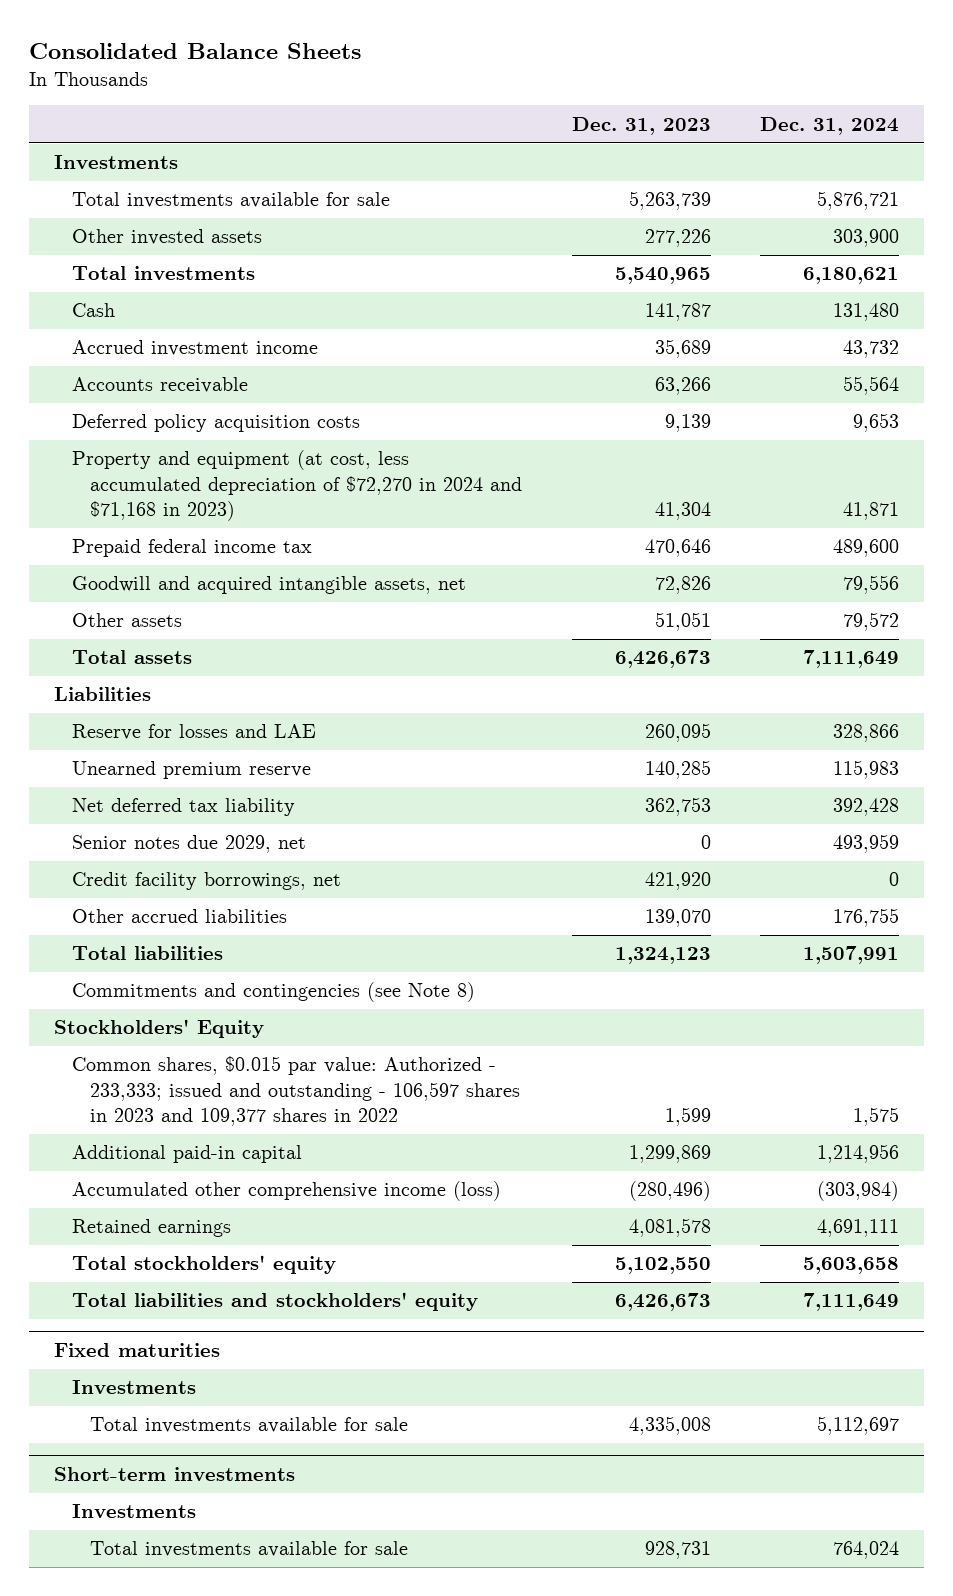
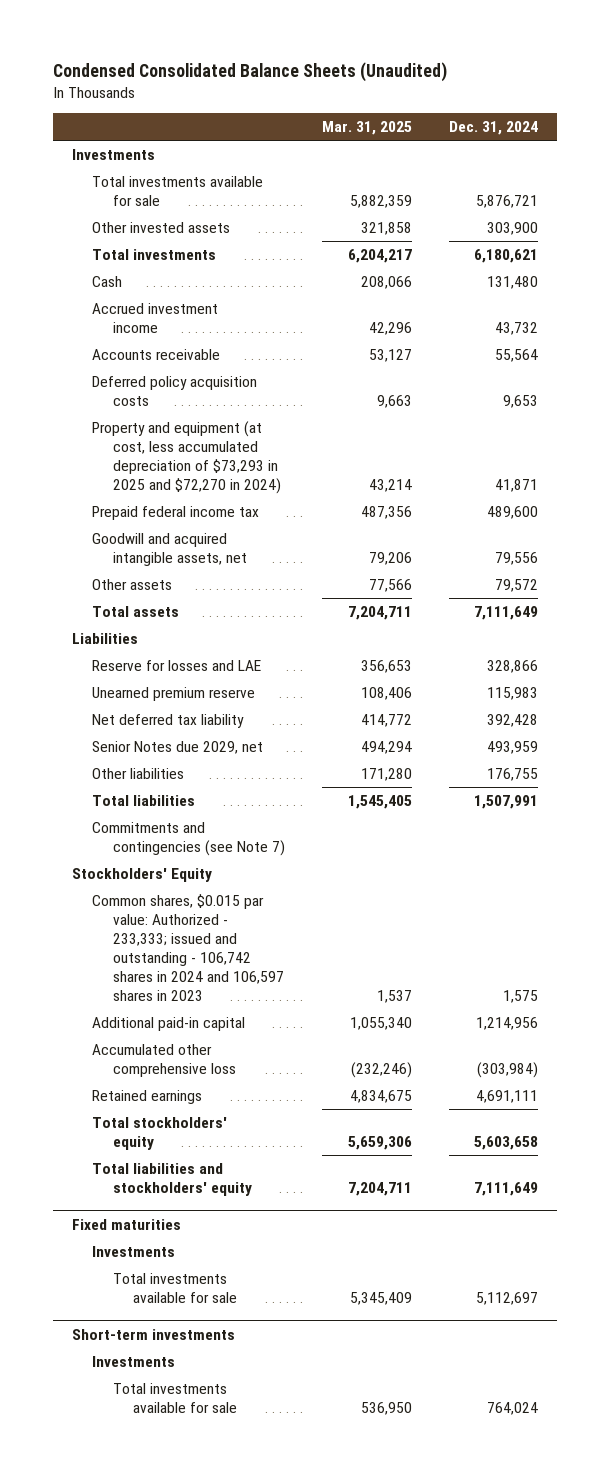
- Consolidated Balance Sheets
+ Condensed Consolidated Balance Sheets (Unaudited)
- | Dec. 31, 2023 | Dec. 31, 2024
+ | Mar. 31, 2025 | Dec. 31, 2024
- Property and equipment (at cost, less accumulated depreciation of $72,270 in 2024 and $71,168 in 2023) | 41,304 | 41,871
+ Property and equipment (at cost, less accumulated depreciation of $73,293 in 2025 and $72,270 in 2024) | 43,214 | 41,871
- Senior notes due 2029, net | 0 | 493,959
- Credit facility borrowings, net | 421,920 | 0
- Other accrued liabilities | 139,070 | 176,755
+ Senior Notes due 2029, net | 494,294 | 493,959
+ Other liabilities | 171,280 | 176,755
- Commitments and contingencies (see Note 8)
+ Commitments and contingencies (see Note 7)
- Common shares, $0.015 par value: Authorized - 233,333; issued and outstanding - 106,597 shares in 2023 and 109,377 shares in 2022 | 1,599 | 1,575
+ Common shares, $0.015 par value: Authorized - 233,333; issued and outstanding - 106,742 shares in 2024 and 106,597 shares in 2023 | 1,537 | 1,575
- Accumulated other comprehensive income (loss) | (280,496) | (303,984)
+ Accumulated other comprehensive loss | (232,246) | (303,984)

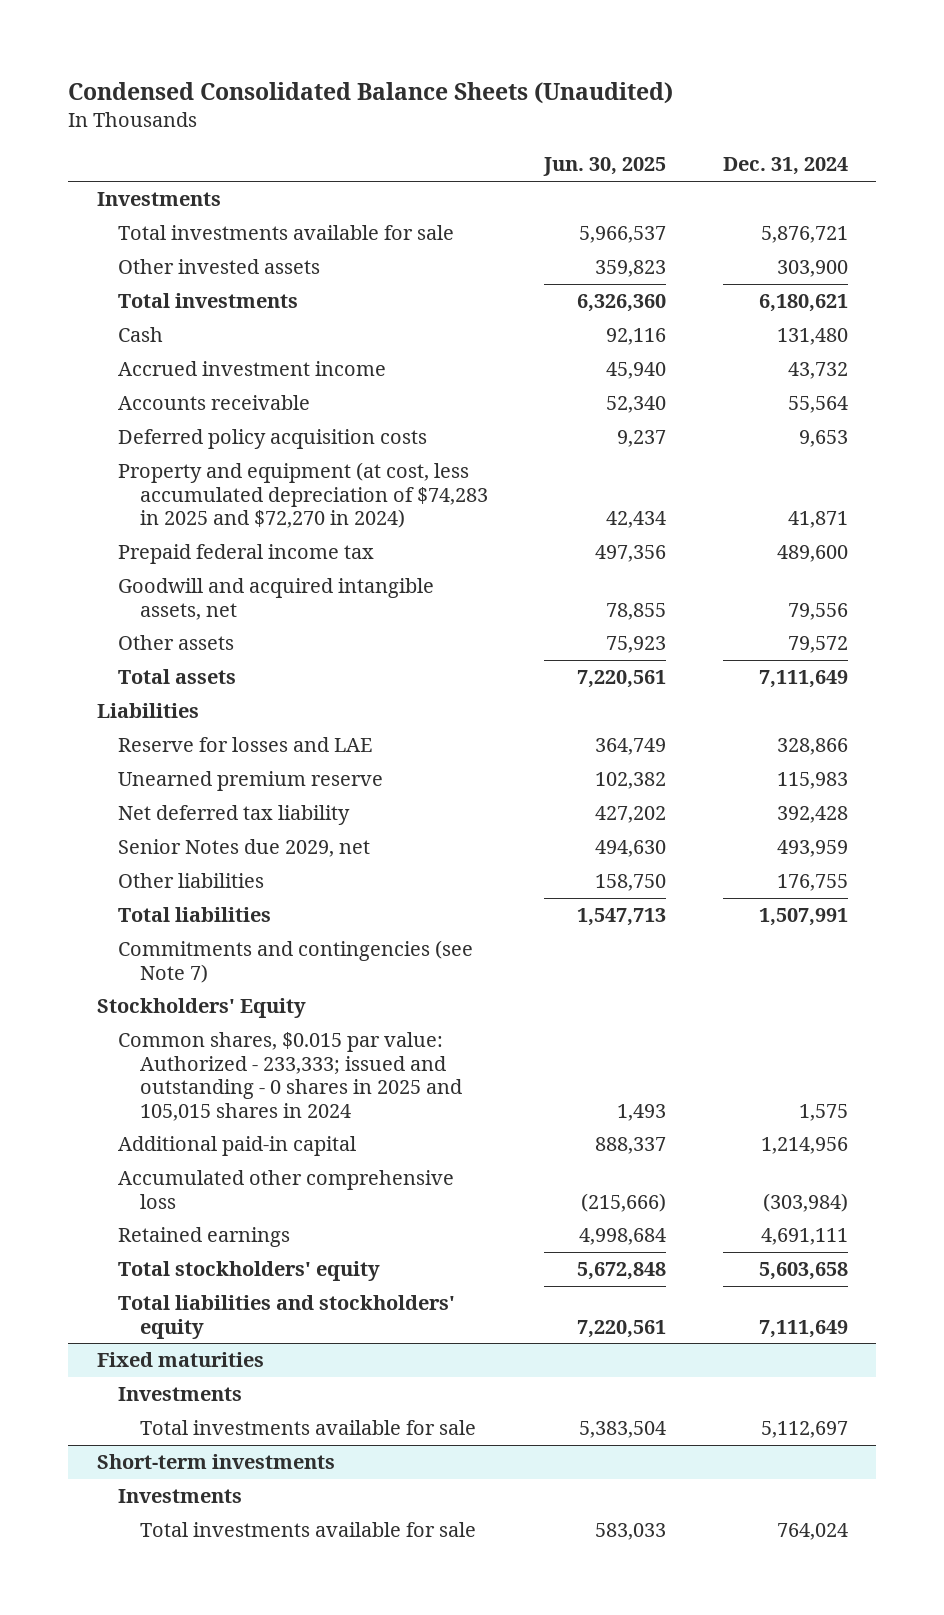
- | Mar. 31, 2025 | Dec. 31, 2024
+ | Jun. 30, 2025 | Dec. 31, 2024
- Property and equipment (at cost, less accumulated depreciation of $73,293 in 2025 and $72,270 in 2024) | 43,214 | 41,871
+ Property and equipment (at cost, less accumulated depreciation of $74,283 in 2025 and $72,270 in 2024) | 42,434 | 41,871
- Common shares, $0.015 par value: Authorized - 233,333; issued and outstanding - 106,742 shares in 2024 and 106,597 shares in 2023 | 1,537 | 1,575
+ Common shares, $0.015 par value: Authorized - 233,333; issued and outstanding - 0 shares in 2025 and 105,015 shares in 2024 | 1,493 | 1,575

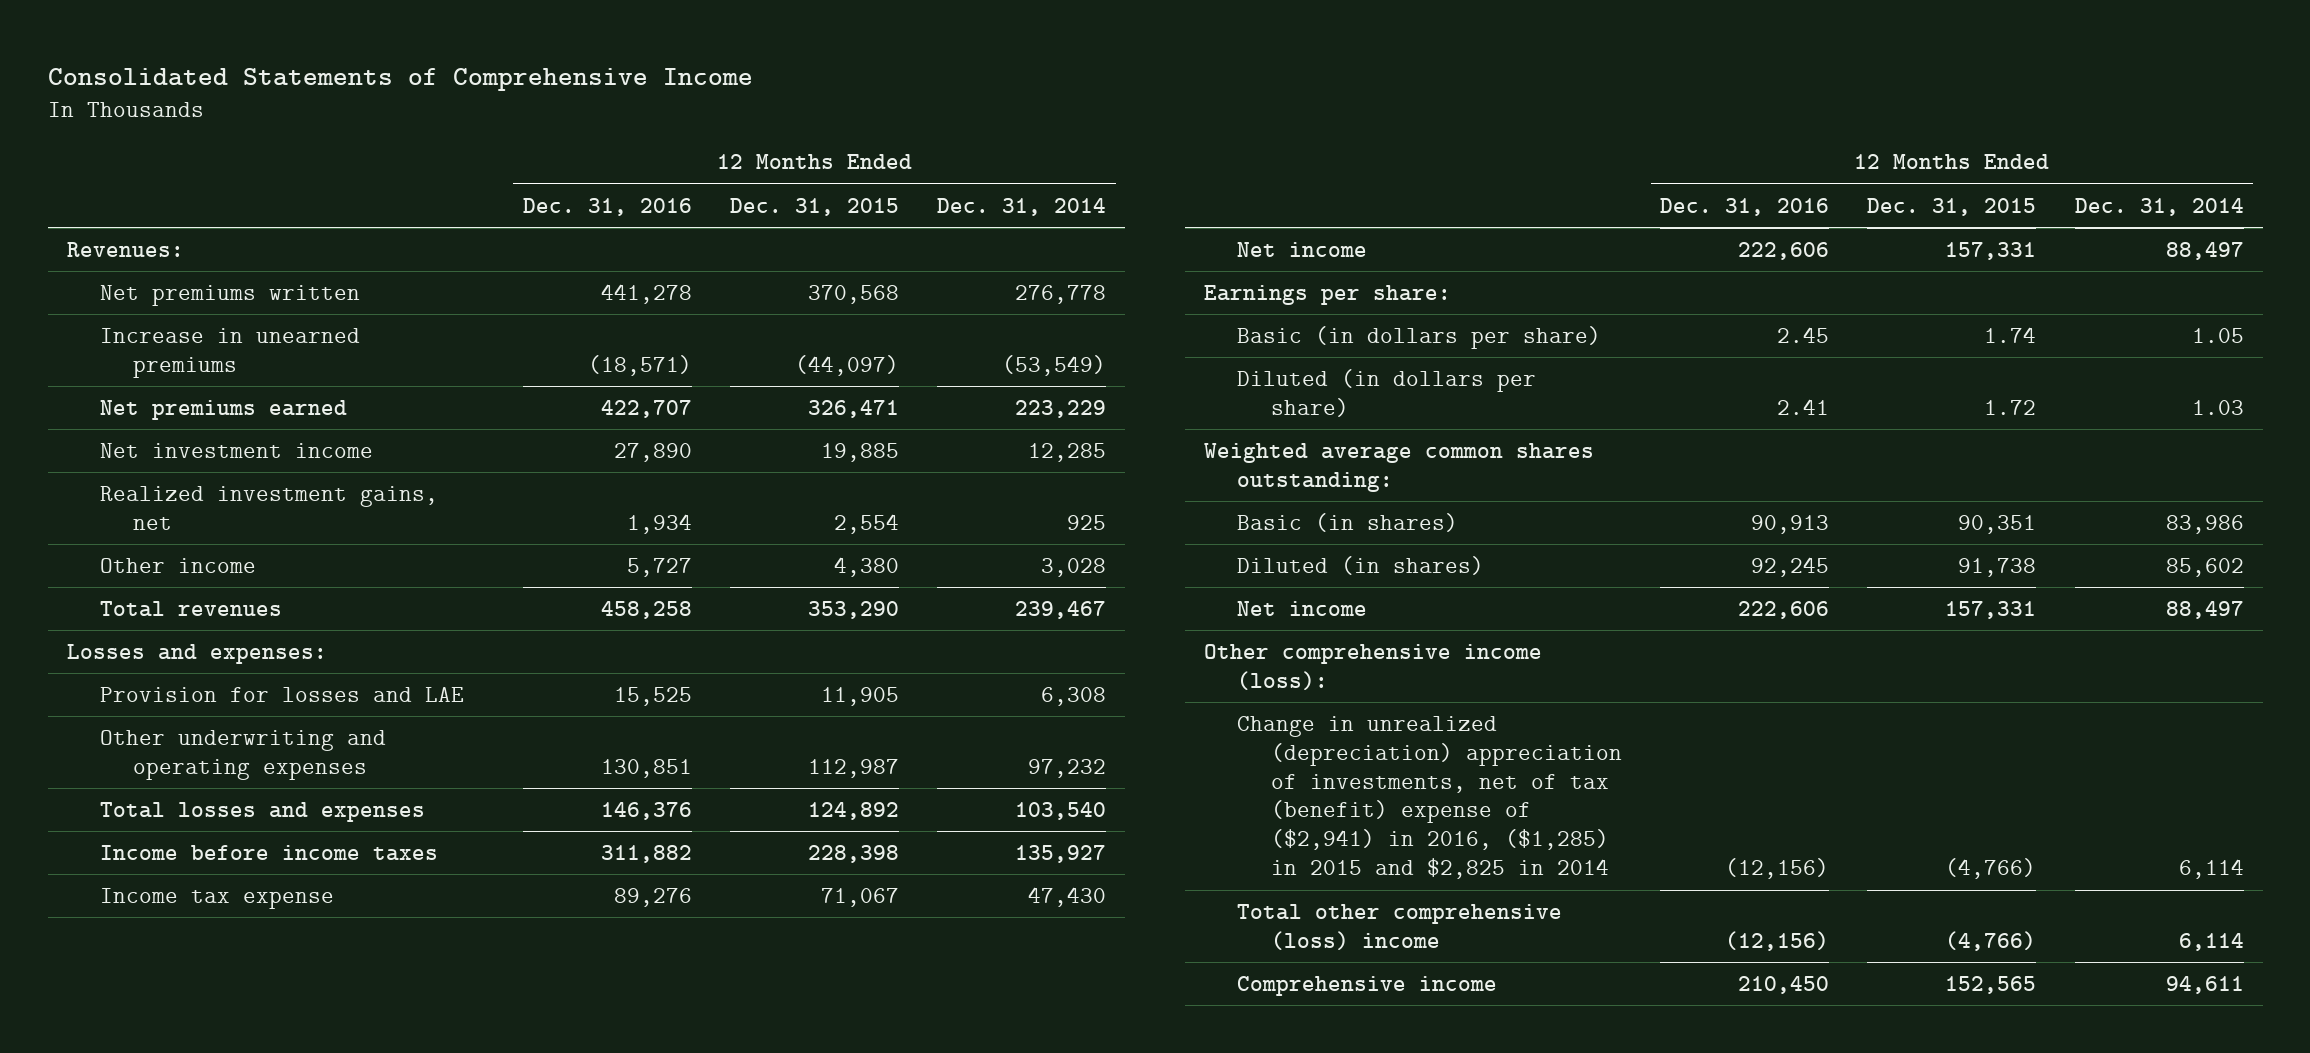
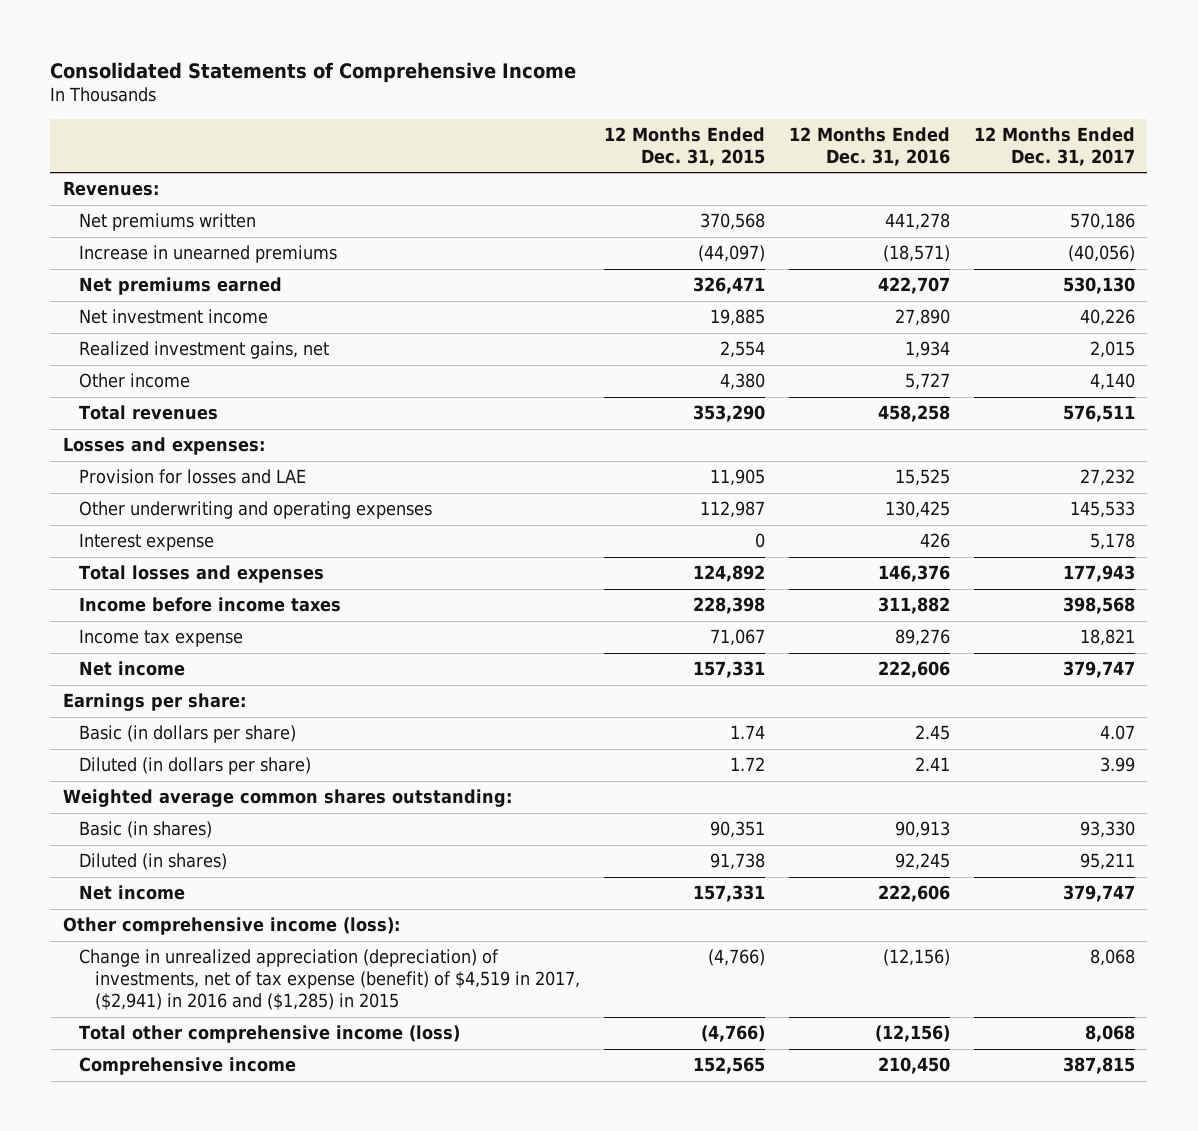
- | 12 Months Ended Dec. 31, 2016 | 12 Months Ended Dec. 31, 2015 | 12 Months Ended Dec. 31, 2014
+ | 12 Months Ended Dec. 31, 2015 | 12 Months Ended Dec. 31, 2016 | 12 Months Ended Dec. 31, 2017
- Other underwriting and operating expenses | 130,851 | 112,987 | 97,232
+ Other underwriting and operating expenses | 112,987 | 130,425 | 145,533
+ Interest expense | 0 | 426 | 5,178
- Change in unrealized (depreciation) appreciation of investments, net of tax (benefit) expense of ($2,941) in 2016, ($1,285) in 2015 and $2,825 in 2014 | (12,156) | (4,766) | 6,114
- Total other comprehensive (loss) income | (12,156) | (4,766) | 6,114
+ Change in unrealized appreciation (depreciation) of investments, net of tax expense (benefit) of $4,519 in 2017, ($2,941) in 2016 and ($1,285) in 2015 | (4,766) | (12,156) | 8,068
+ Total other comprehensive income (loss) | (4,766) | (12,156) | 8,068

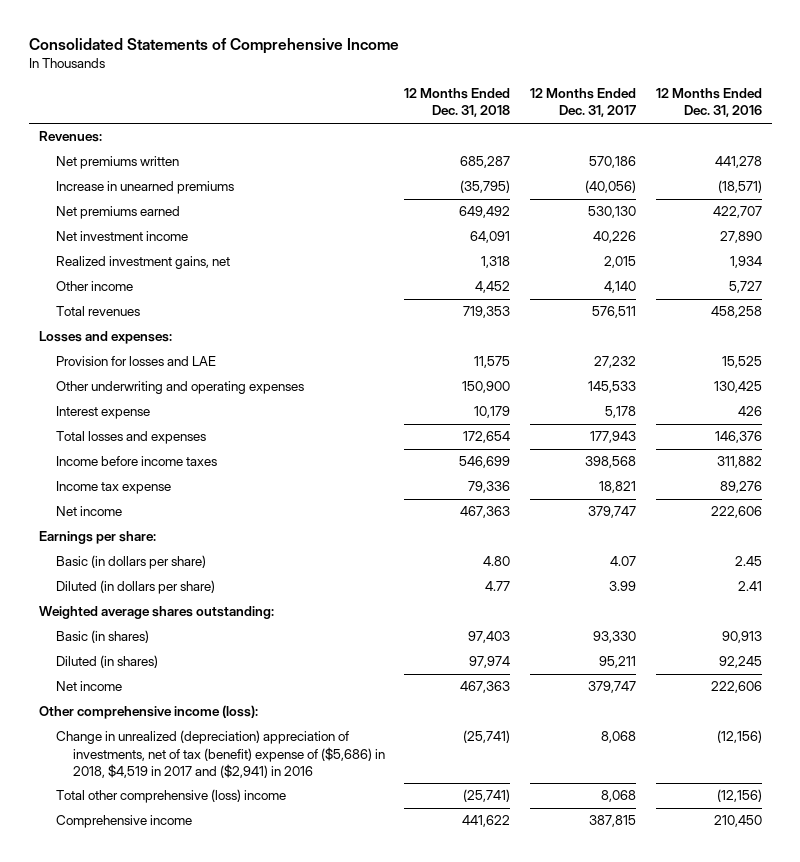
- | 12 Months Ended Dec. 31, 2015 | 12 Months Ended Dec. 31, 2016 | 12 Months Ended Dec. 31, 2017
+ | 12 Months Ended Dec. 31, 2018 | 12 Months Ended Dec. 31, 2017 | 12 Months Ended Dec. 31, 2016
- Weighted average common shares outstanding:
+ Weighted average shares outstanding:
- Change in unrealized appreciation (depreciation) of investments, net of tax expense (benefit) of $4,519 in 2017, ($2,941) in 2016 and ($1,285) in 2015 | (4,766) | (12,156) | 8,068
- Total other comprehensive income (loss) | (4,766) | (12,156) | 8,068
+ Change in unrealized (depreciation) appreciation of investments, net of tax (benefit) expense of ($5,686) in 2018, $4,519 in 2017 and ($2,941) in 2016 | (25,741) | 8,068 | (12,156)
+ Total other comprehensive (loss) income | (25,741) | 8,068 | (12,156)

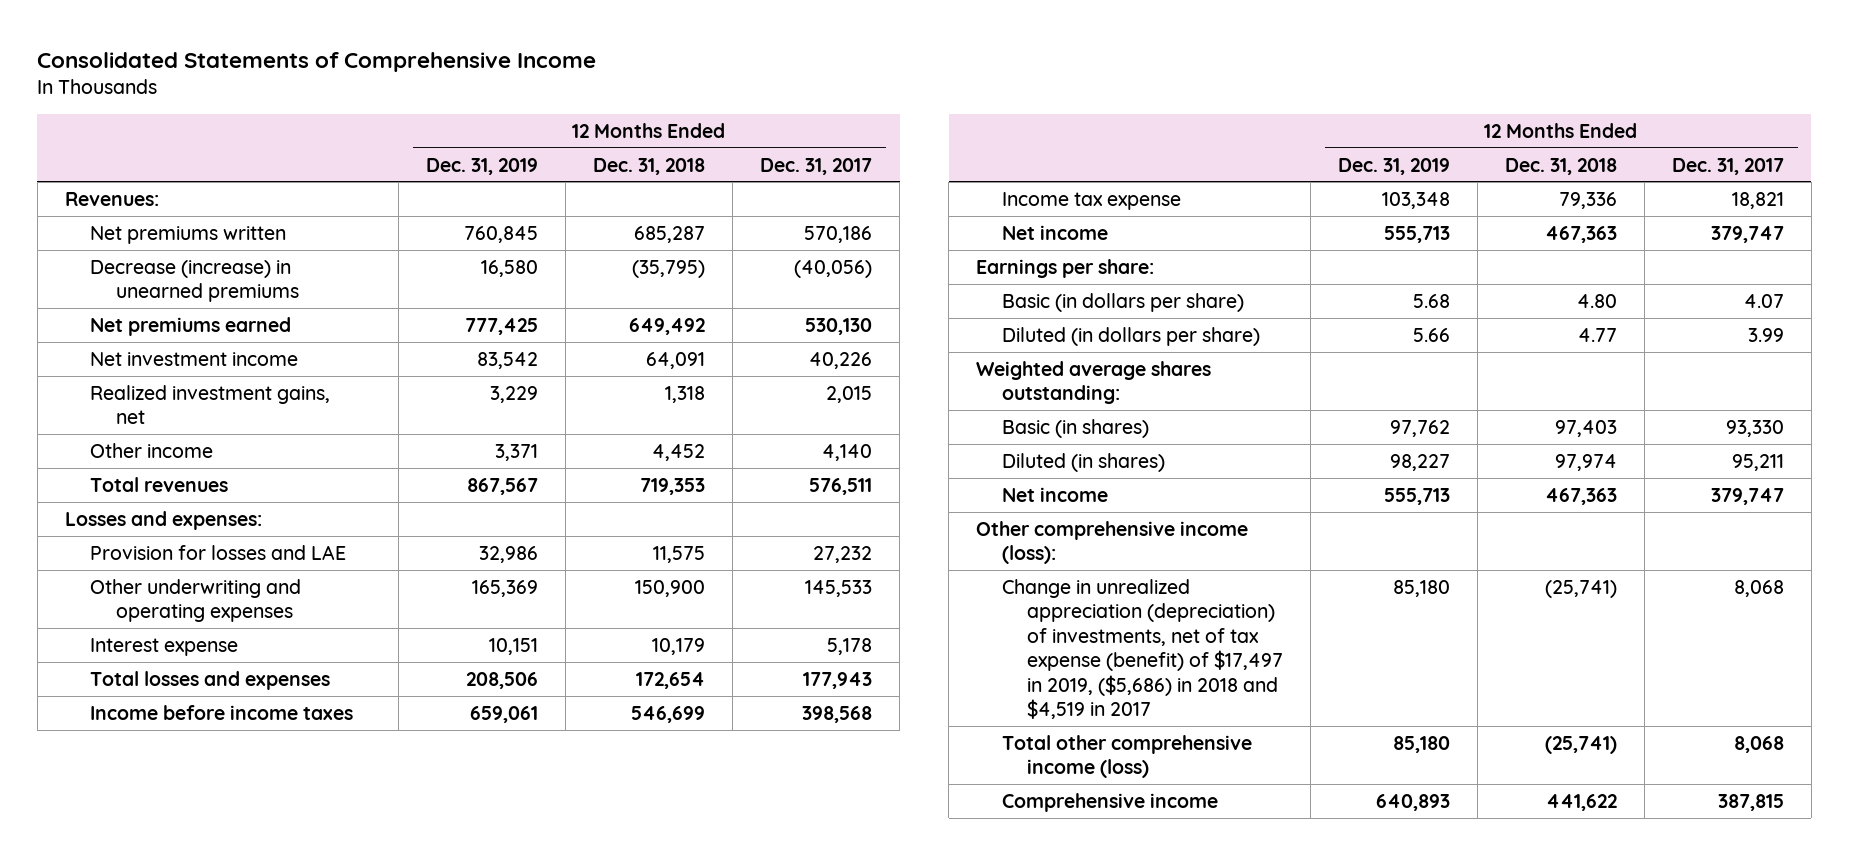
- | 12 Months Ended Dec. 31, 2018 | 12 Months Ended Dec. 31, 2017 | 12 Months Ended Dec. 31, 2016
+ | 12 Months Ended Dec. 31, 2019 | 12 Months Ended Dec. 31, 2018 | 12 Months Ended Dec. 31, 2017
- Increase in unearned premiums | (35,795) | (40,056) | (18,571)
+ Decrease (increase) in unearned premiums | 16,580 | (35,795) | (40,056)
- Change in unrealized (depreciation) appreciation of investments, net of tax (benefit) expense of ($5,686) in 2018, $4,519 in 2017 and ($2,941) in 2016 | (25,741) | 8,068 | (12,156)
- Total other comprehensive (loss) income | (25,741) | 8,068 | (12,156)
+ Change in unrealized appreciation (depreciation) of investments, net of tax expense (benefit) of $17,497 in 2019, ($5,686) in 2018 and $4,519 in 2017 | 85,180 | (25,741) | 8,068
+ Total other comprehensive income (loss) | 85,180 | (25,741) | 8,068

